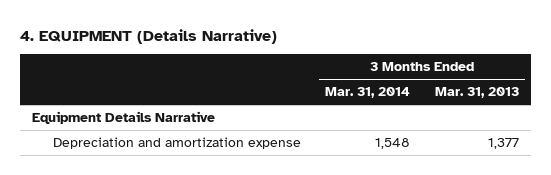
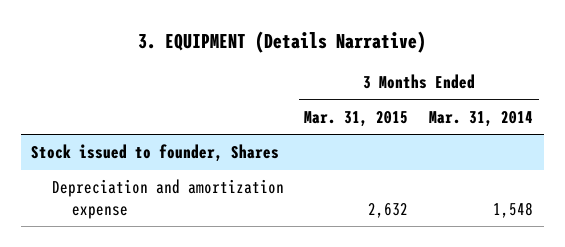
- 4. EQUIPMENT (Details Narrative)
+ 3. EQUIPMENT (Details Narrative)
- | 3 Months Ended Mar. 31, 2014 | 3 Months Ended Mar. 31, 2013
+ | 3 Months Ended Mar. 31, 2015 | 3 Months Ended Mar. 31, 2014
- Equipment Details Narrative
+ Stock issued to founder, Shares

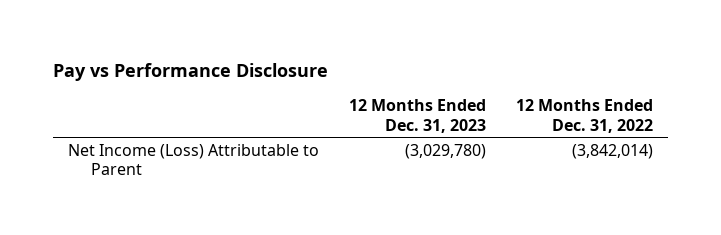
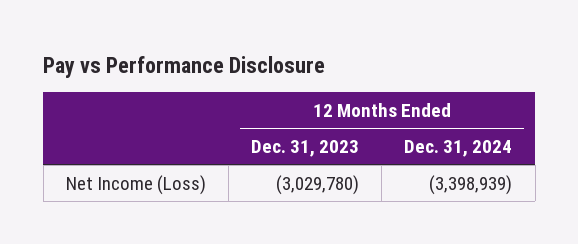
- | 12 Months Ended Dec. 31, 2023 | 12 Months Ended Dec. 31, 2022
+ | 12 Months Ended Dec. 31, 2023 | 12 Months Ended Dec. 31, 2024
- Net Income (Loss) Attributable to Parent | (3,029,780) | (3,842,014)
+ Net Income (Loss) | (3,029,780) | (3,398,939)

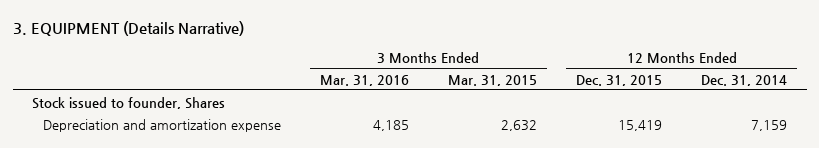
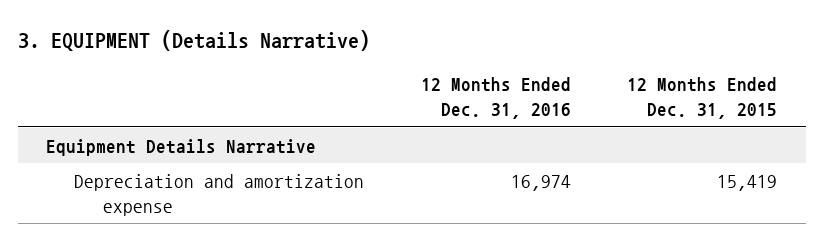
- | 3 Months Ended Mar. 31, 2016 | 3 Months Ended Mar. 31, 2015 | 12 Months Ended Dec. 31, 2015 | 12 Months Ended Dec. 31, 2014
+ | 12 Months Ended Dec. 31, 2016 | 12 Months Ended Dec. 31, 2015
- Stock issued to founder, Shares
+ Equipment Details Narrative

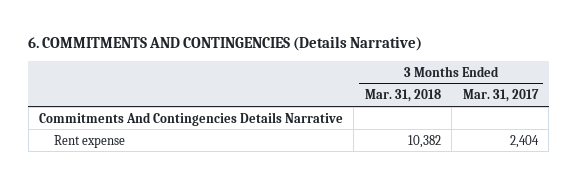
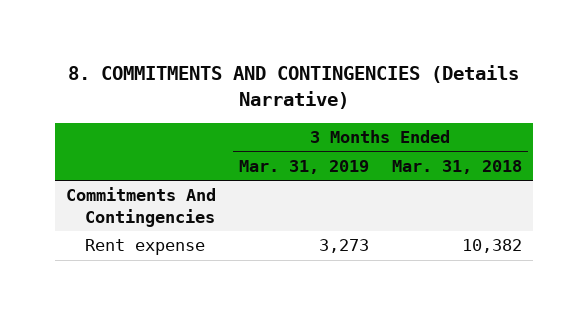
- 6. COMMITMENTS AND CONTINGENCIES (Details Narrative)
+ 8. COMMITMENTS AND CONTINGENCIES (Details Narrative)
- | 3 Months Ended Mar. 31, 2018 | 3 Months Ended Mar. 31, 2017
+ | 3 Months Ended Mar. 31, 2019 | 3 Months Ended Mar. 31, 2018
- Commitments And Contingencies Details Narrative
+ Commitments And Contingencies

